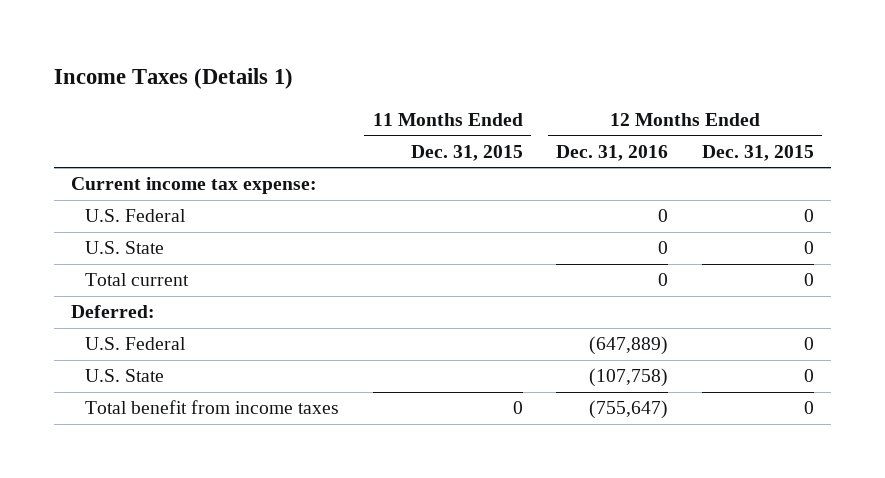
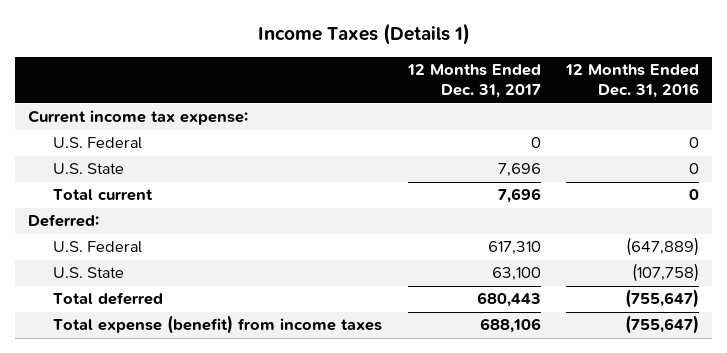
- | 11 Months Ended Dec. 31, 2015 | 12 Months Ended Dec. 31, 2016 | 12 Months Ended Dec. 31, 2015
+ | 12 Months Ended Dec. 31, 2017 | 12 Months Ended Dec. 31, 2016
- Total benefit from income taxes | 0 | (755,647) | 0
+ Total deferred | 680,443 | (755,647)
+ Total expense (benefit) from income taxes | 688,106 | (755,647)

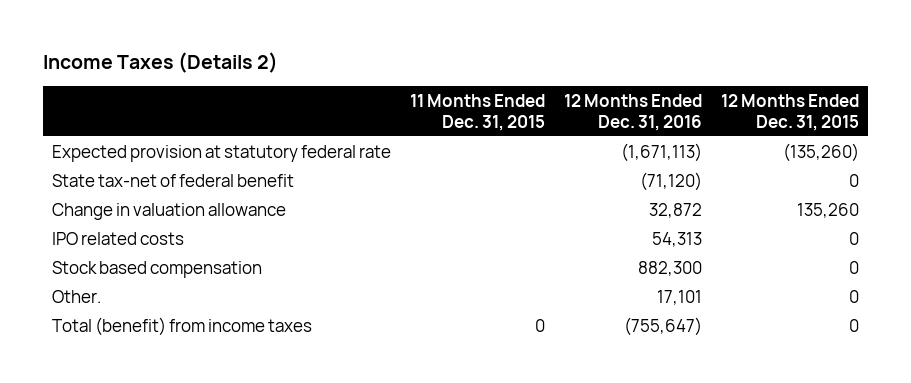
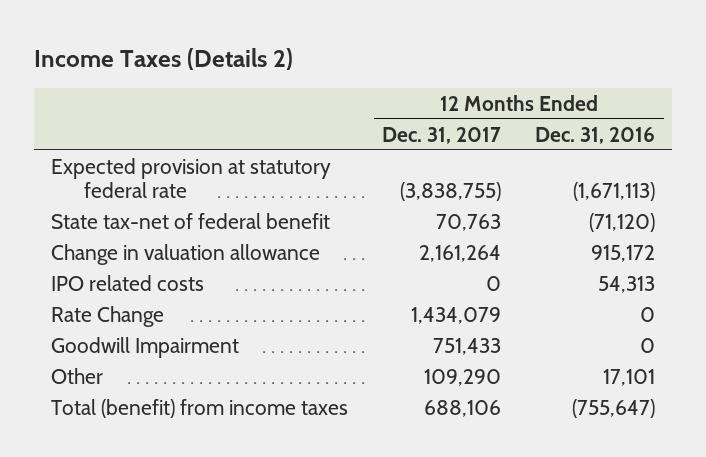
- | 11 Months Ended Dec. 31, 2015 | 12 Months Ended Dec. 31, 2016 | 12 Months Ended Dec. 31, 2015
+ | 12 Months Ended Dec. 31, 2017 | 12 Months Ended Dec. 31, 2016
- Change in valuation allowance | | 32,872 | 135,260
+ Change in valuation allowance | 2,161,264 | 915,172
- Stock based compensation | | 882,300 | 0
- Other. | | 17,101 | 0
+ Rate Change | 1,434,079 | 0
+ Goodwill Impairment | 751,433 | 0
+ Other | 109,290 | 17,101

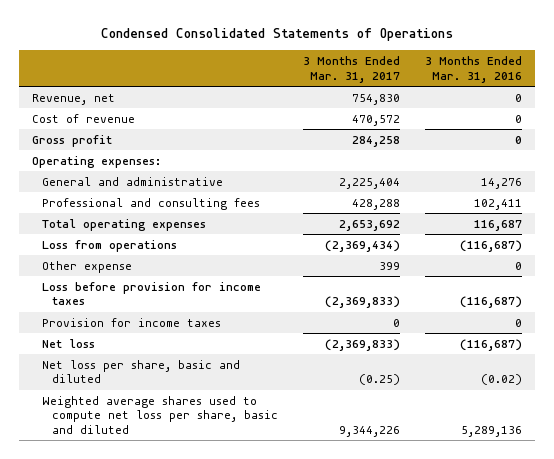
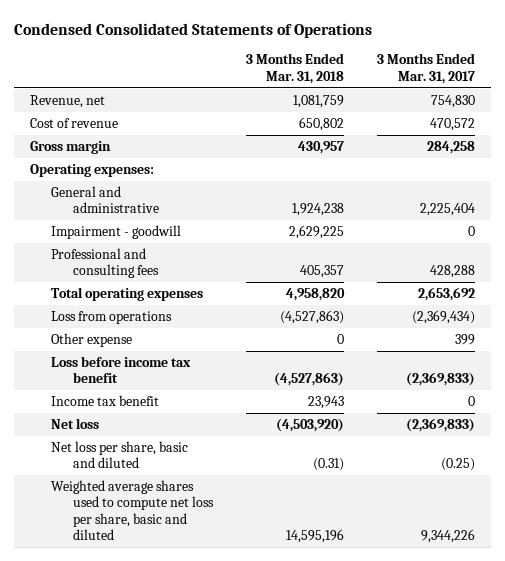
- | 3 Months Ended Mar. 31, 2017 | 3 Months Ended Mar. 31, 2016
+ | 3 Months Ended Mar. 31, 2018 | 3 Months Ended Mar. 31, 2017
- Gross profit | 284,258 | 0
+ Gross margin | 430,957 | 284,258
+ Impairment - goodwill | 2,629,225 | 0
- Loss before provision for income taxes | (2,369,833) | (116,687)
- Provision for income taxes | 0 | 0
+ Loss before income tax benefit | (4,527,863) | (2,369,833)
+ Income tax benefit | 23,943 | 0

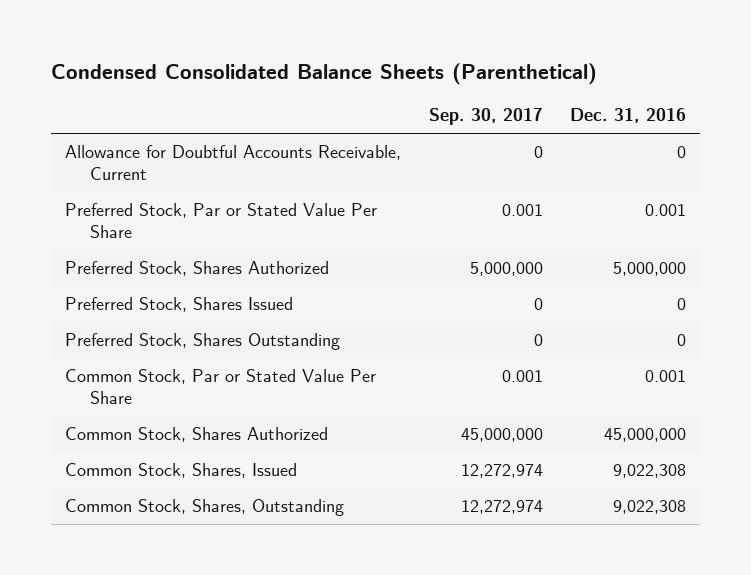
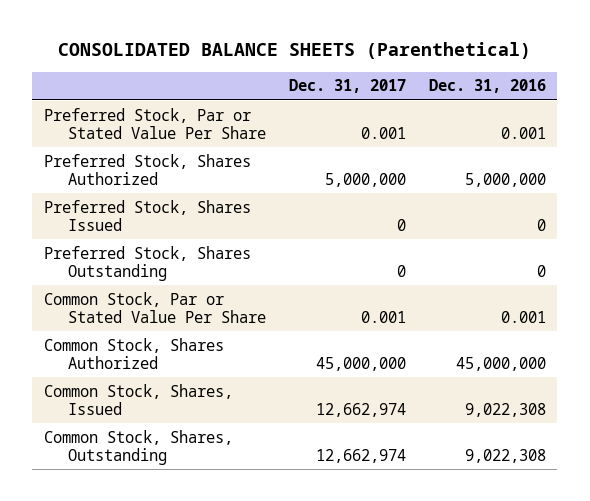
- Condensed Consolidated Balance Sheets (Parenthetical)
+ CONSOLIDATED BALANCE SHEETS (Parenthetical)
- | Sep. 30, 2017 | Dec. 31, 2016
+ | Dec. 31, 2017 | Dec. 31, 2016
- Allowance for Doubtful Accounts Receivable, Current | 0 | 0

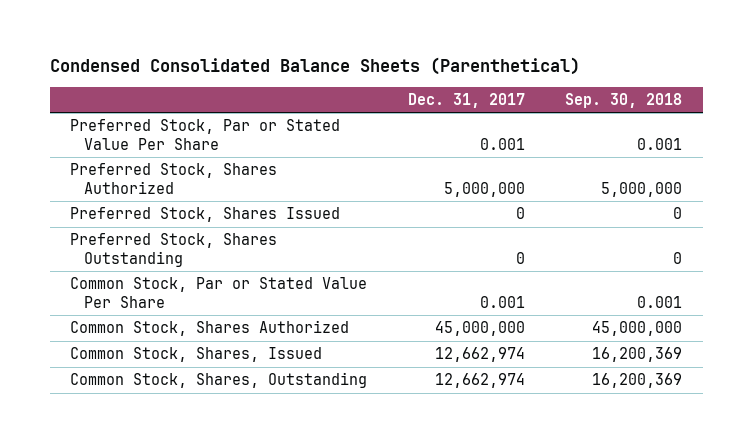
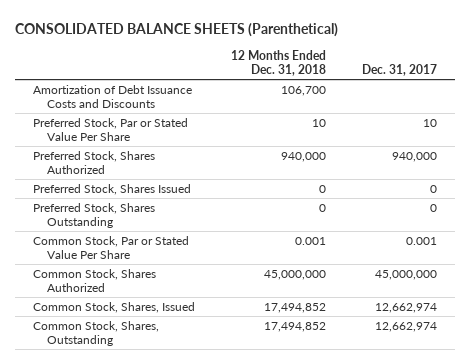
- Condensed Consolidated Balance Sheets (Parenthetical)
+ CONSOLIDATED BALANCE SHEETS (Parenthetical)
- | Dec. 31, 2017 | Sep. 30, 2018
+ | 12 Months Ended Dec. 31, 2018 | Dec. 31, 2017
- Preferred Stock, Par or Stated Value Per Share | 0.001 | 0.001
- Preferred Stock, Shares Authorized | 5,000,000 | 5,000,000
+ Amortization of Debt Issuance Costs and Discounts | 106,700 |
+ Preferred Stock, Par or Stated Value Per Share | 10 | 10
+ Preferred Stock, Shares Authorized | 940,000 | 940,000

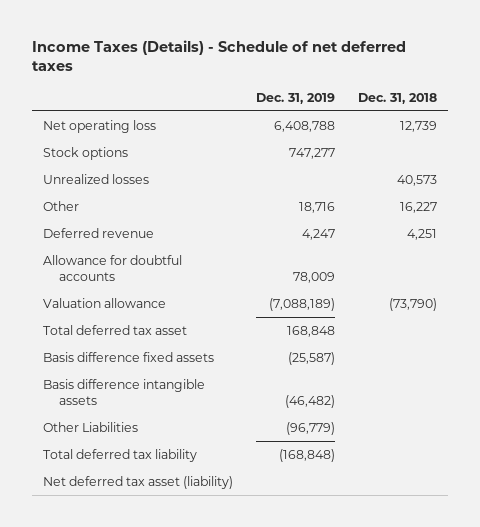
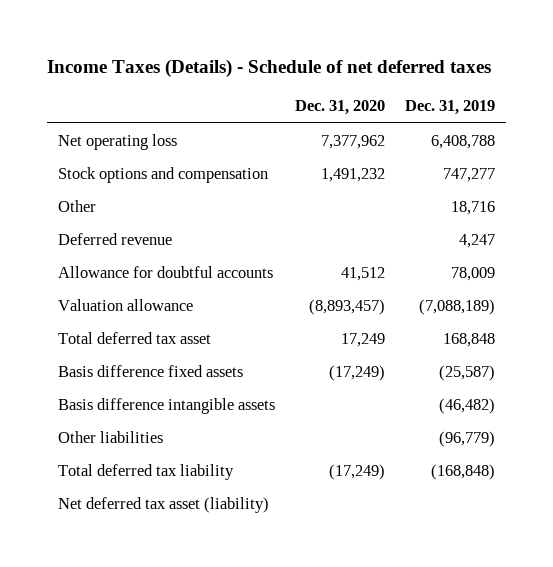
- | Dec. 31, 2019 | Dec. 31, 2018
+ | Dec. 31, 2020 | Dec. 31, 2019
- Stock options | 747,277 |
- Unrealized losses | | 40,573
+ Stock options and compensation | 1,491,232 | 747,277
- Other Liabilities | (96,779) |
+ Other liabilities | | (96,779)

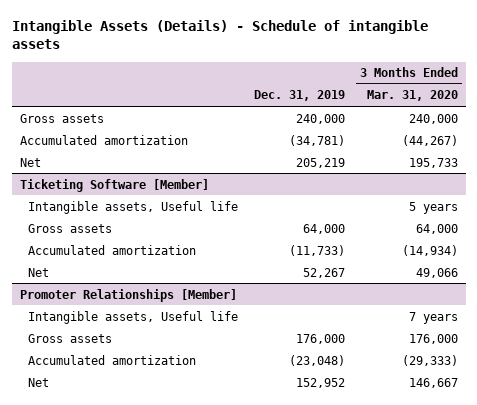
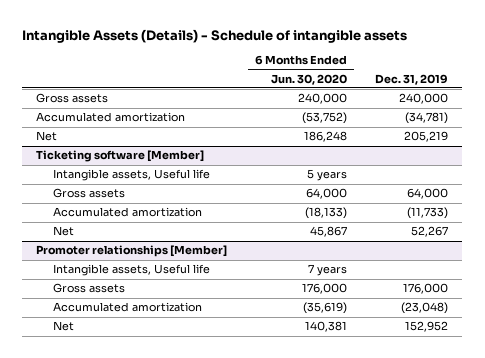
- | Dec. 31, 2019 | 3 Months Ended Mar. 31, 2020
+ | 6 Months Ended Jun. 30, 2020 | Dec. 31, 2019
- Ticketing Software [Member]
+ Ticketing software [Member]
- Promoter Relationships [Member]
+ Promoter relationships [Member]

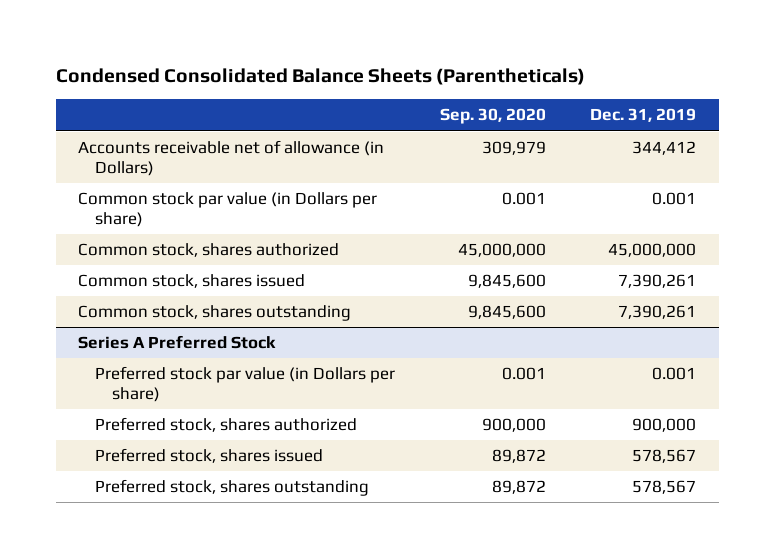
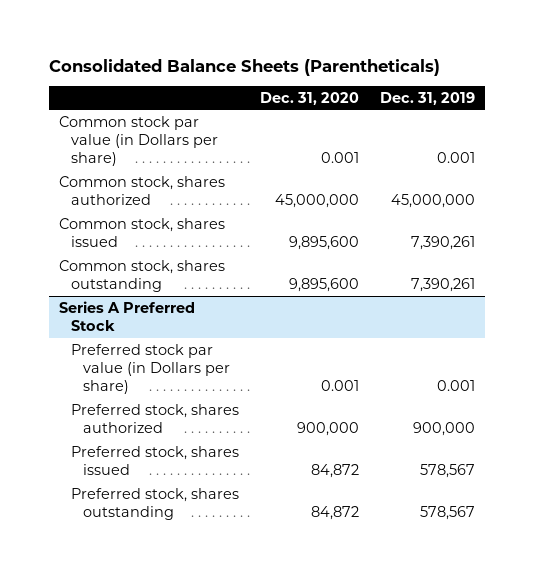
- Condensed Consolidated Balance Sheets (Parentheticals)
+ Consolidated Balance Sheets (Parentheticals)
- | Sep. 30, 2020 | Dec. 31, 2019
+ | Dec. 31, 2020 | Dec. 31, 2019
- Accounts receivable net of allowance (in Dollars) | 309,979 | 344,412

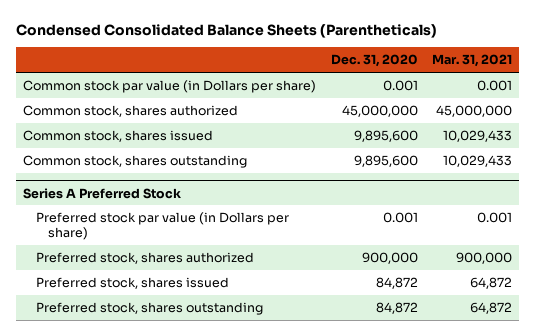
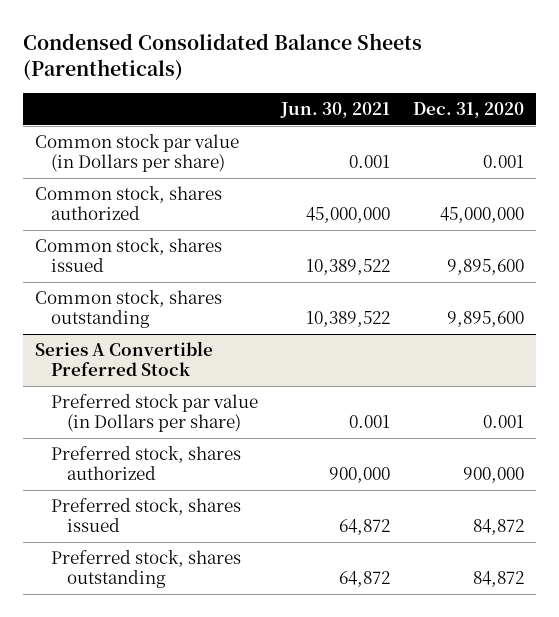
- | Dec. 31, 2020 | Mar. 31, 2021
+ | Jun. 30, 2021 | Dec. 31, 2020
- Series A Preferred Stock
+ Series A Convertible Preferred Stock

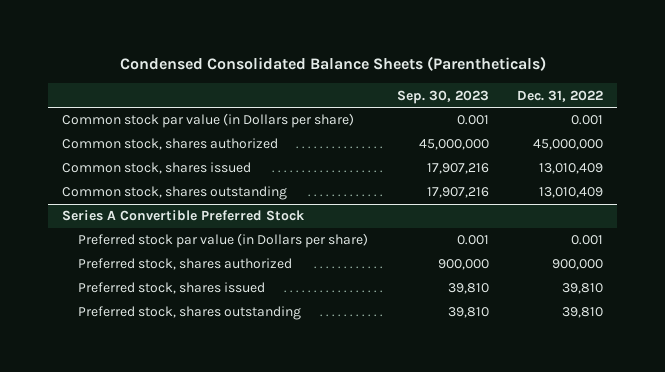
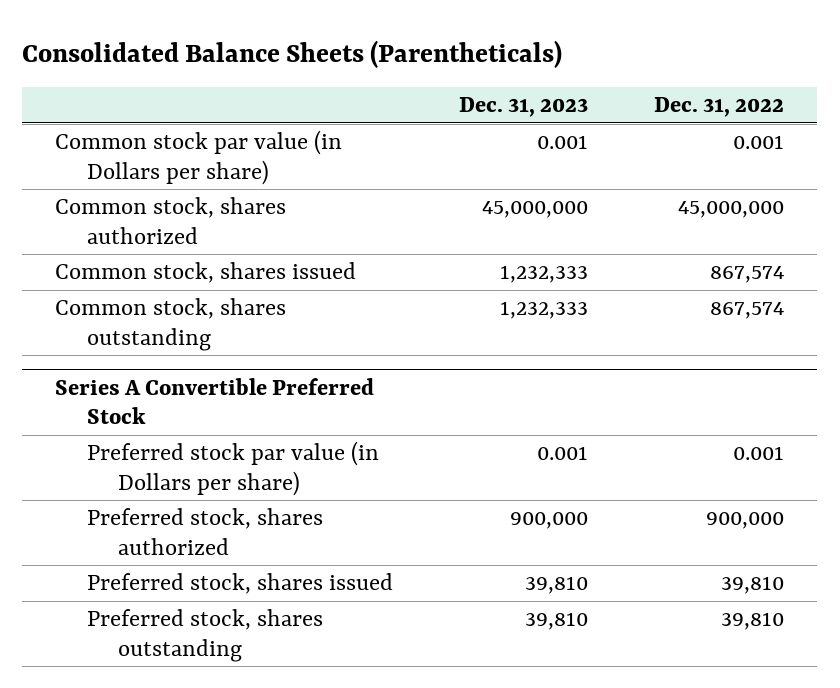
- Condensed Consolidated Balance Sheets (Parentheticals)
+ Consolidated Balance Sheets (Parentheticals)
- | Sep. 30, 2023 | Dec. 31, 2022
+ | Dec. 31, 2023 | Dec. 31, 2022
- Common stock, shares issued | 17,907,216 | 13,010,409
- Common stock, shares outstanding | 17,907,216 | 13,010,409
+ Common stock, shares issued | 1,232,333 | 867,574
+ Common stock, shares outstanding | 1,232,333 | 867,574

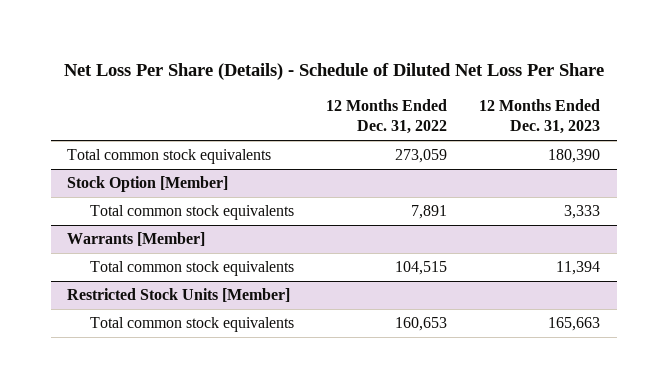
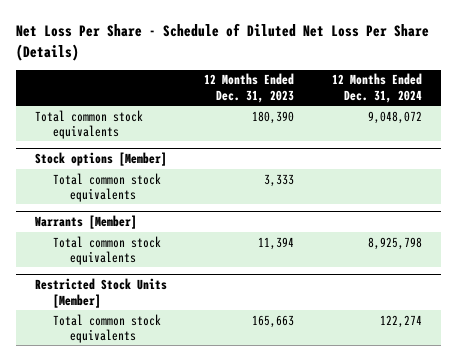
- Net Loss Per Share (Details) - Schedule of Diluted Net Loss Per Share
+ Net Loss Per Share - Schedule of Diluted Net Loss Per Share (Details)
- | 12 Months Ended Dec. 31, 2022 | 12 Months Ended Dec. 31, 2023
+ | 12 Months Ended Dec. 31, 2023 | 12 Months Ended Dec. 31, 2024
- Stock Option [Member]
+ Stock options [Member]

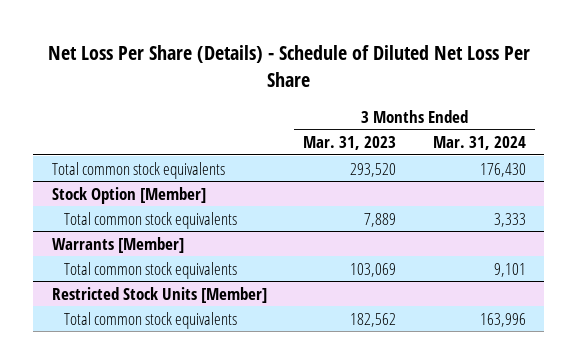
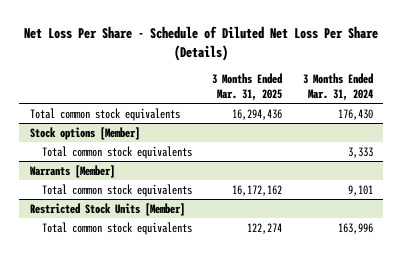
- Net Loss Per Share (Details) - Schedule of Diluted Net Loss Per Share
+ Net Loss Per Share - Schedule of Diluted Net Loss Per Share (Details)
- | 3 Months Ended Mar. 31, 2023 | 3 Months Ended Mar. 31, 2024
+ | 3 Months Ended Mar. 31, 2025 | 3 Months Ended Mar. 31, 2024
- Stock Option [Member]
+ Stock options [Member]

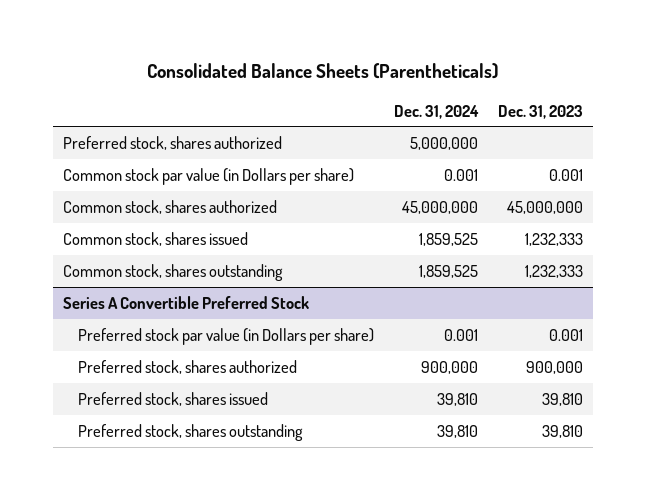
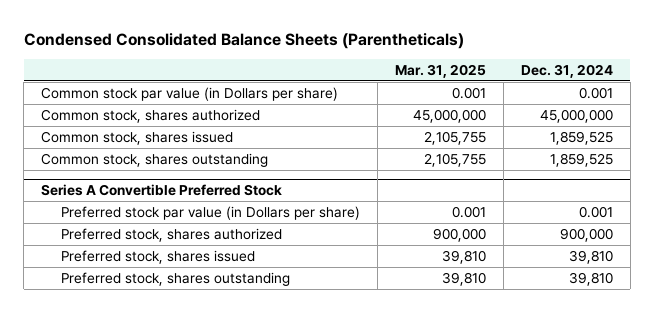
- Consolidated Balance Sheets (Parentheticals)
+ Condensed Consolidated Balance Sheets (Parentheticals)
- | Dec. 31, 2024 | Dec. 31, 2023
+ | Mar. 31, 2025 | Dec. 31, 2024
- Preferred stock, shares authorized | 5,000,000 |

